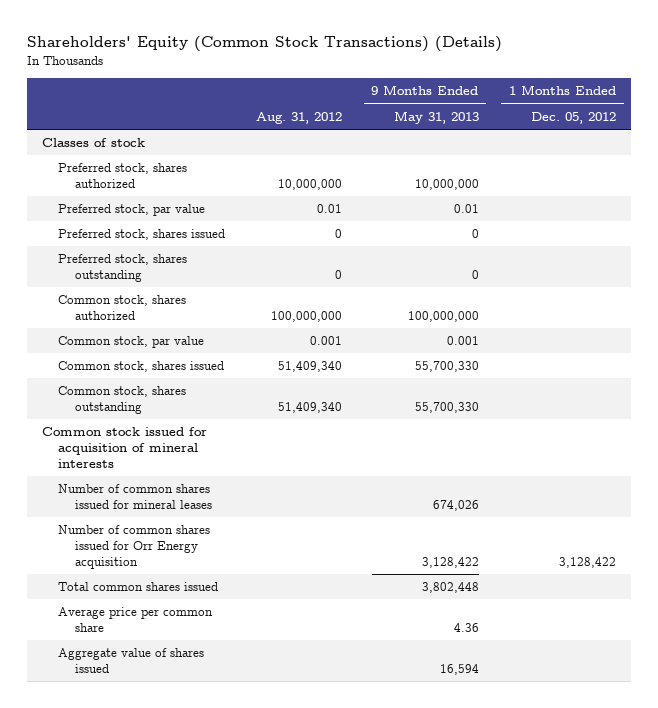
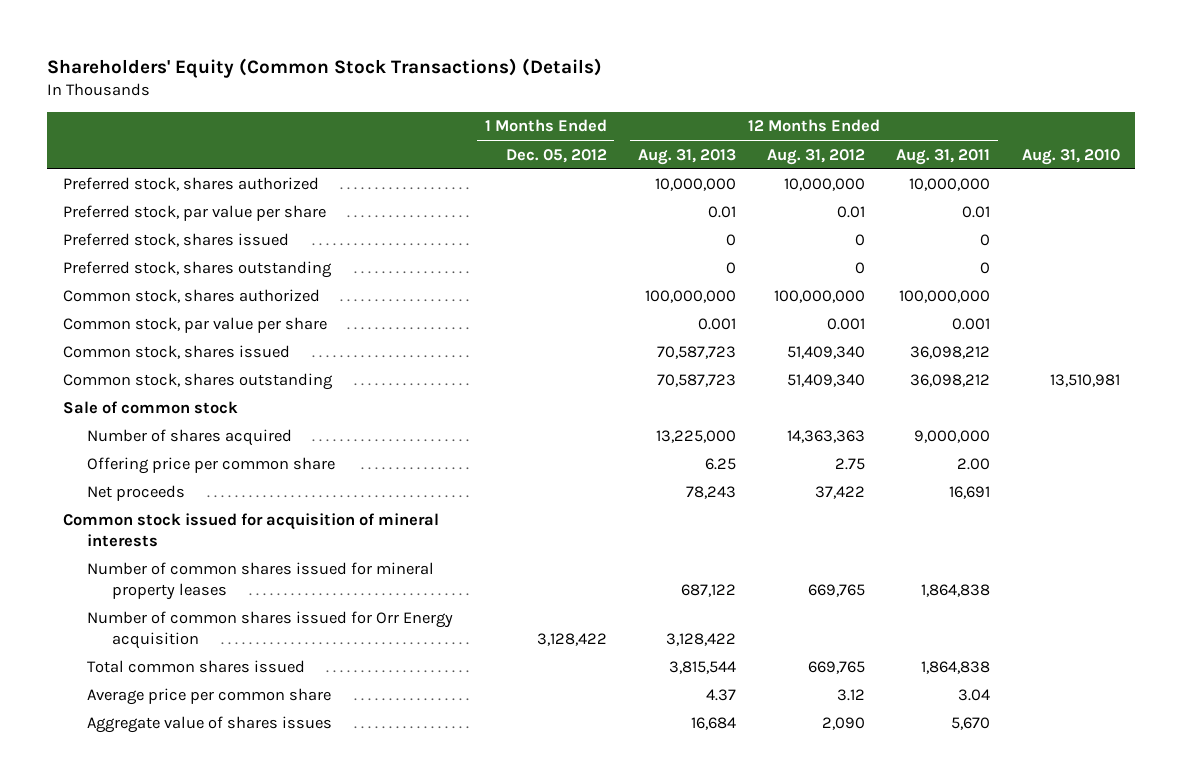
- | Aug. 31, 2012 | 9 Months Ended May 31, 2013 | 1 Months Ended Dec. 05, 2012
+ | 1 Months Ended Dec. 05, 2012 | 12 Months Ended Aug. 31, 2013 | 12 Months Ended Aug. 31, 2012 | 12 Months Ended Aug. 31, 2011 | Aug. 31, 2010
- Classes of stock
- Preferred stock, par value | 0.01 | 0.01 |
+ Preferred stock, par value per share | | 0.01 | 0.01 | 0.01 |
- Common stock, par value | 0.001 | 0.001 |
+ Common stock, par value per share | | 0.001 | 0.001 | 0.001 |
+ Sale of common stock
+ Number of shares acquired | | 13,225,000 | 14,363,363 | 9,000,000 |
+ Offering price per common share | | 6.25 | 2.75 | 2.00 |
+ Net proceeds | | 78,243 | 37,422 | 16,691 |
- Number of common shares issued for mineral leases | | 674,026 |
+ Number of common shares issued for mineral property leases | | 687,122 | 669,765 | 1,864,838 |
- Aggregate value of shares issued | | 16,594 |
+ Aggregate value of shares issues | | 16,684 | 2,090 | 5,670 |

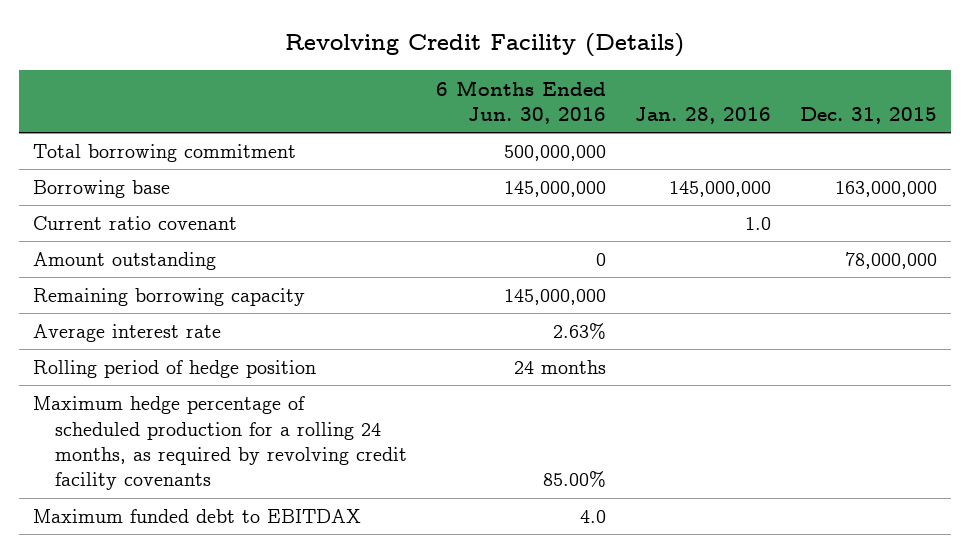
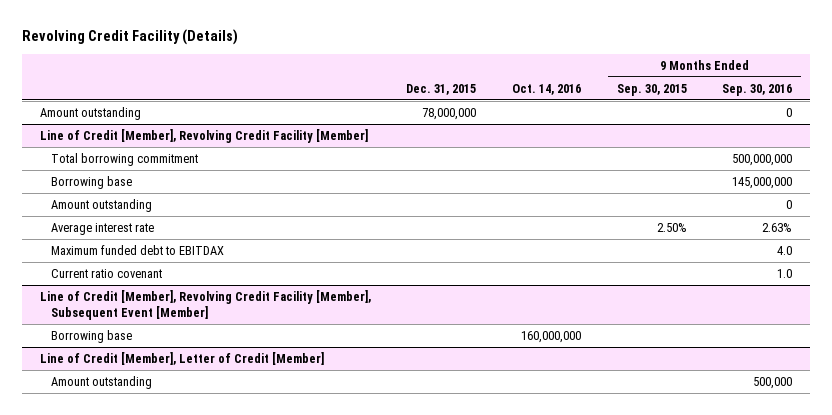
- | 6 Months Ended Jun. 30, 2016 | Jan. 28, 2016 | Dec. 31, 2015
+ | Dec. 31, 2015 | Oct. 14, 2016 | 9 Months Ended Sep. 30, 2015 | 9 Months Ended Sep. 30, 2016
- Total borrowing commitment | 500,000,000 | |
- Borrowing base | 145,000,000 | 145,000,000 | 163,000,000
- Current ratio covenant | | 1.0 |
- Remaining borrowing capacity | 145,000,000 | |
- Average interest rate | 2.63% | |
- Rolling period of hedge position | 24 months | |
- Maximum hedge percentage of scheduled production for a rolling 24 months, as required by revolving credit facility covenants | 85.00% | |
- Maximum funded debt to EBITDAX | 4.0 | |
+ Line of Credit [Member], Revolving Credit Facility [Member]
+ Total borrowing commitment | | | | 500,000,000
+ Borrowing base | | | | 145,000,000
+ Amount outstanding | | | | 0
+ Average interest rate | | | 2.50% | 2.63%
+ Maximum funded debt to EBITDAX | | | | 4.0
+ Current ratio covenant | | | | 1.0
+ Line of Credit [Member], Revolving Credit Facility [Member], Subsequent Event [Member]
+ Borrowing base | | 160,000,000 | |
+ Line of Credit [Member], Letter of Credit [Member]
+ Amount outstanding | | | | 500,000

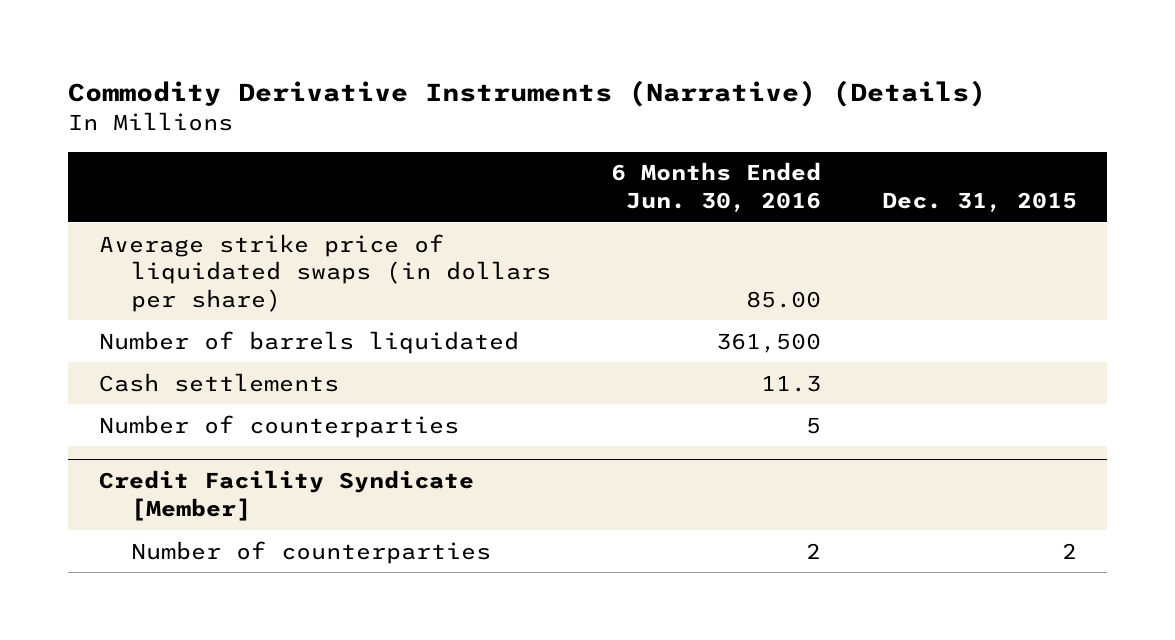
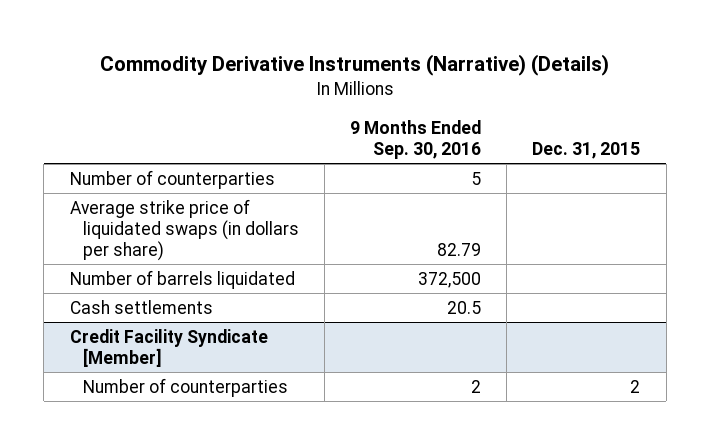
- | 6 Months Ended Jun. 30, 2016 | Dec. 31, 2015
+ | 9 Months Ended Sep. 30, 2016 | Dec. 31, 2015
moved up: Number of counterparties | 5 |

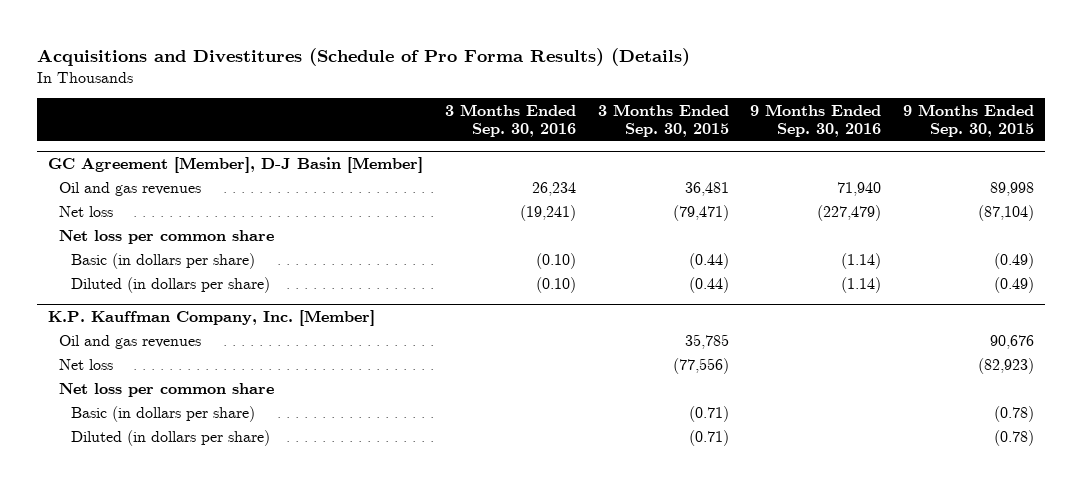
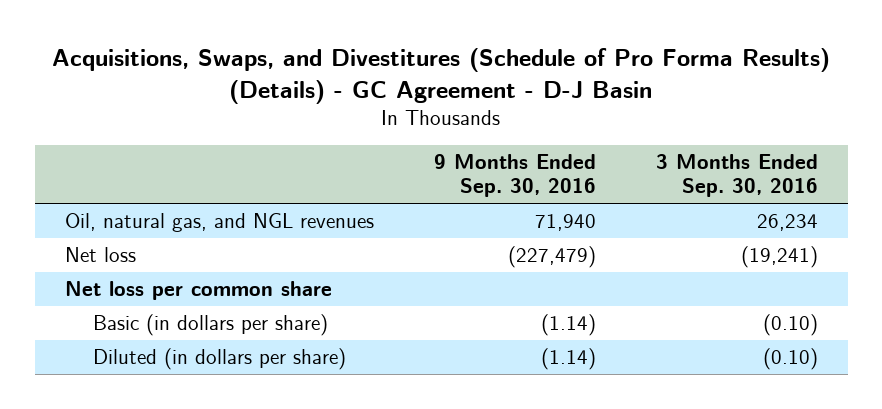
- Acquisitions and Divestitures (Schedule of Pro Forma Results) (Details)
+ Acquisitions, Swaps, and Divestitures (Schedule of Pro Forma Results) (Details) - GC Agreement - D-J Basin
- | 3 Months Ended Sep. 30, 2016 | 3 Months Ended Sep. 30, 2015 | 9 Months Ended Sep. 30, 2016 | 9 Months Ended Sep. 30, 2015
+ | 9 Months Ended Sep. 30, 2016 | 3 Months Ended Sep. 30, 2016
- GC Agreement [Member], D-J Basin [Member]
- Oil and gas revenues | 26,234 | 36,481 | 71,940 | 89,998
+ Oil, natural gas, and NGL revenues | 71,940 | 26,234
- K.P. Kauffman Company, Inc. [Member]
- Oil and gas revenues | | 35,785 | | 90,676
- Net loss | | (77,556) | | (82,923)
- Net loss per common share
- Basic (in dollars per share) | | (0.71) | | (0.78)
- Diluted (in dollars per share) | | (0.71) | | (0.78)

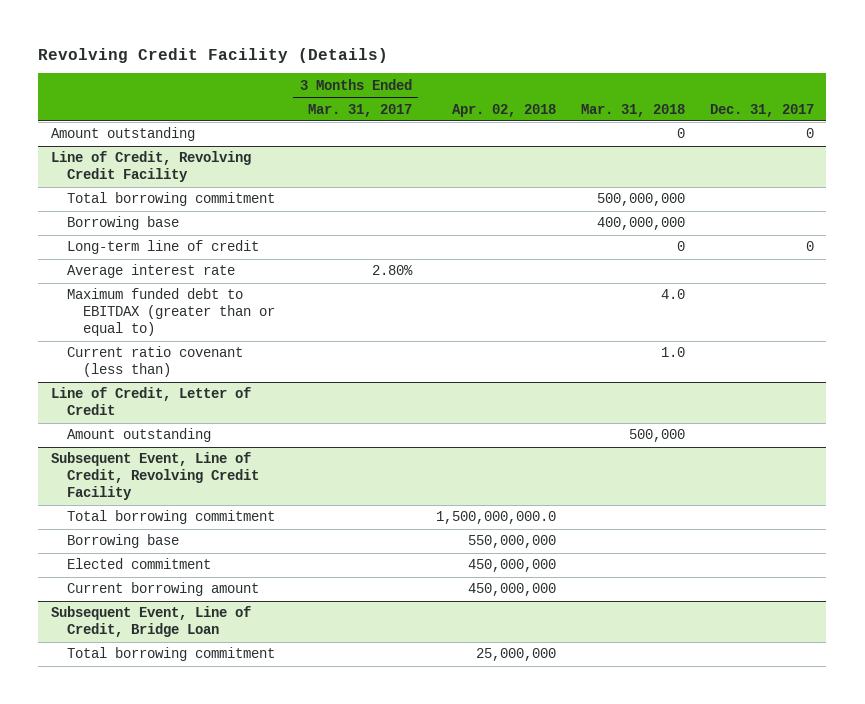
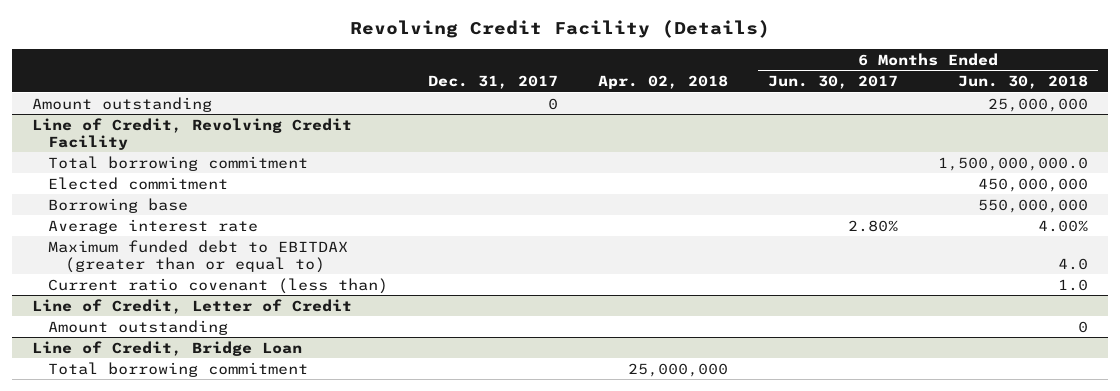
- | 3 Months Ended Mar. 31, 2017 | Apr. 02, 2018 | Mar. 31, 2018 | Dec. 31, 2017
+ | Dec. 31, 2017 | Apr. 02, 2018 | 6 Months Ended Jun. 30, 2017 | 6 Months Ended Jun. 30, 2018
@ Line of Credit, Revolving Credit Facility
+ Elected commitment | | | | 450,000,000
- Long-term line of credit | | | 0 | 0
- Subsequent Event, Line of Credit, Revolving Credit Facility
- Total borrowing commitment | | 1,500,000,000.0 | |
- Borrowing base | | 550,000,000 | |
- Elected commitment | | 450,000,000 | |
- Current borrowing amount | | 450,000,000 | |
- Subsequent Event, Line of Credit, Bridge Loan
+ Line of Credit, Bridge Loan

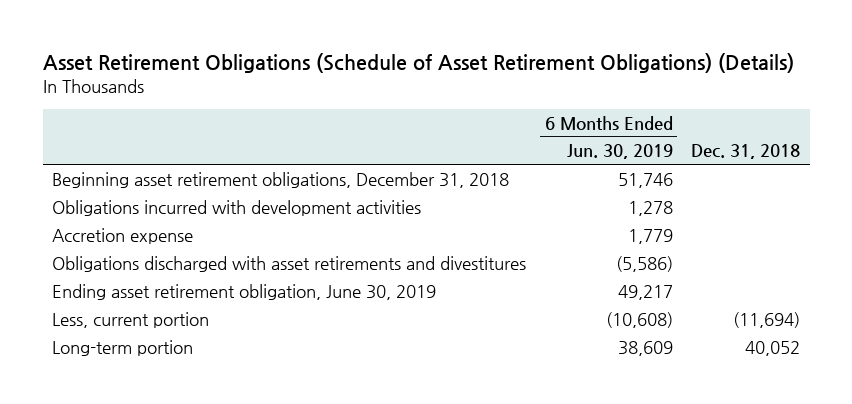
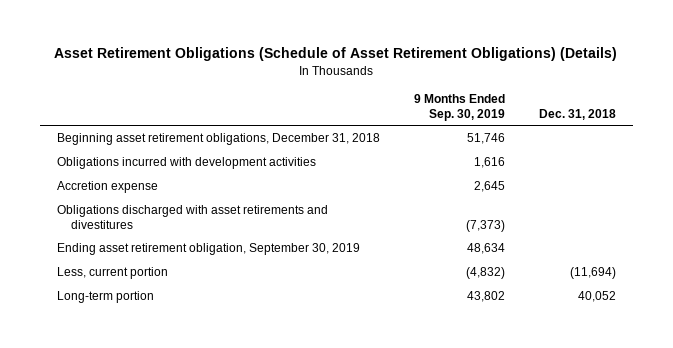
- | 6 Months Ended Jun. 30, 2019 | Dec. 31, 2018
+ | 9 Months Ended Sep. 30, 2019 | Dec. 31, 2018
- Ending asset retirement obligation, June 30, 2019 | 49,217 |
+ Ending asset retirement obligation, September 30, 2019 | 48,634 |

